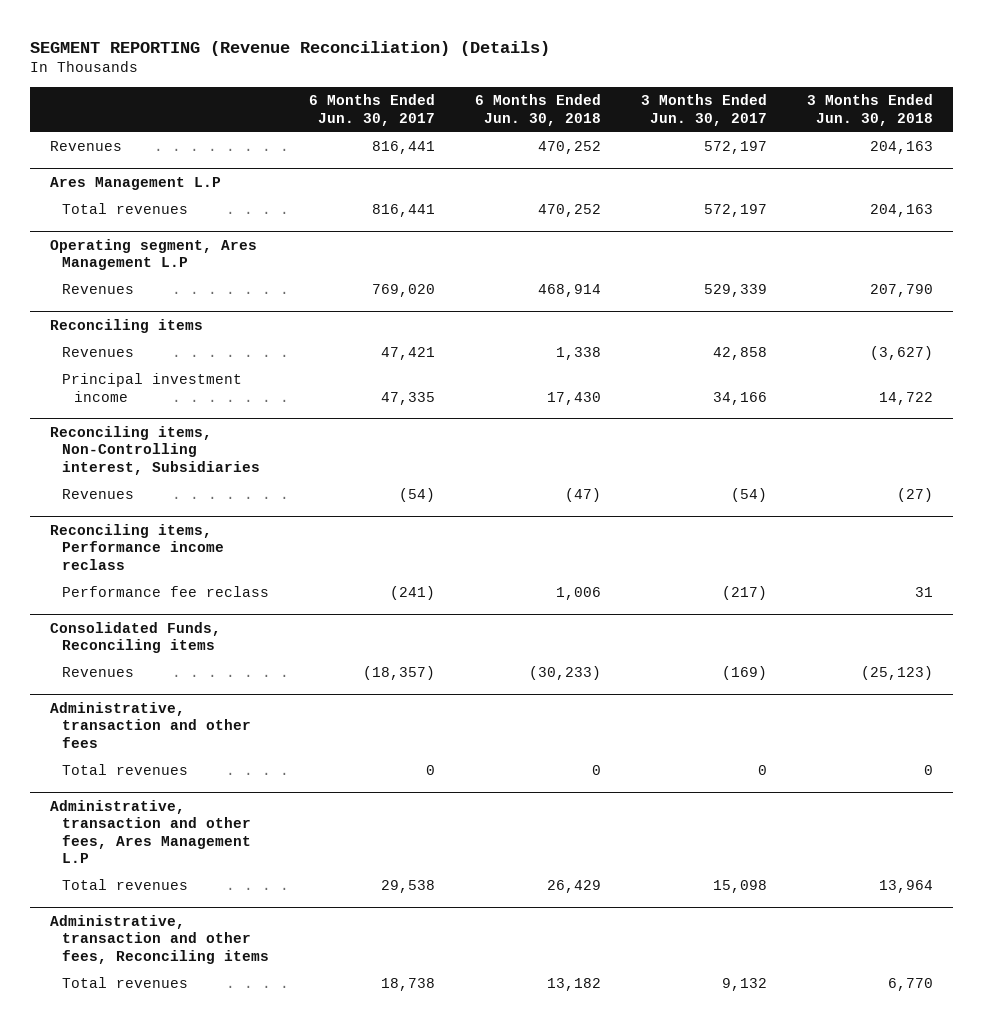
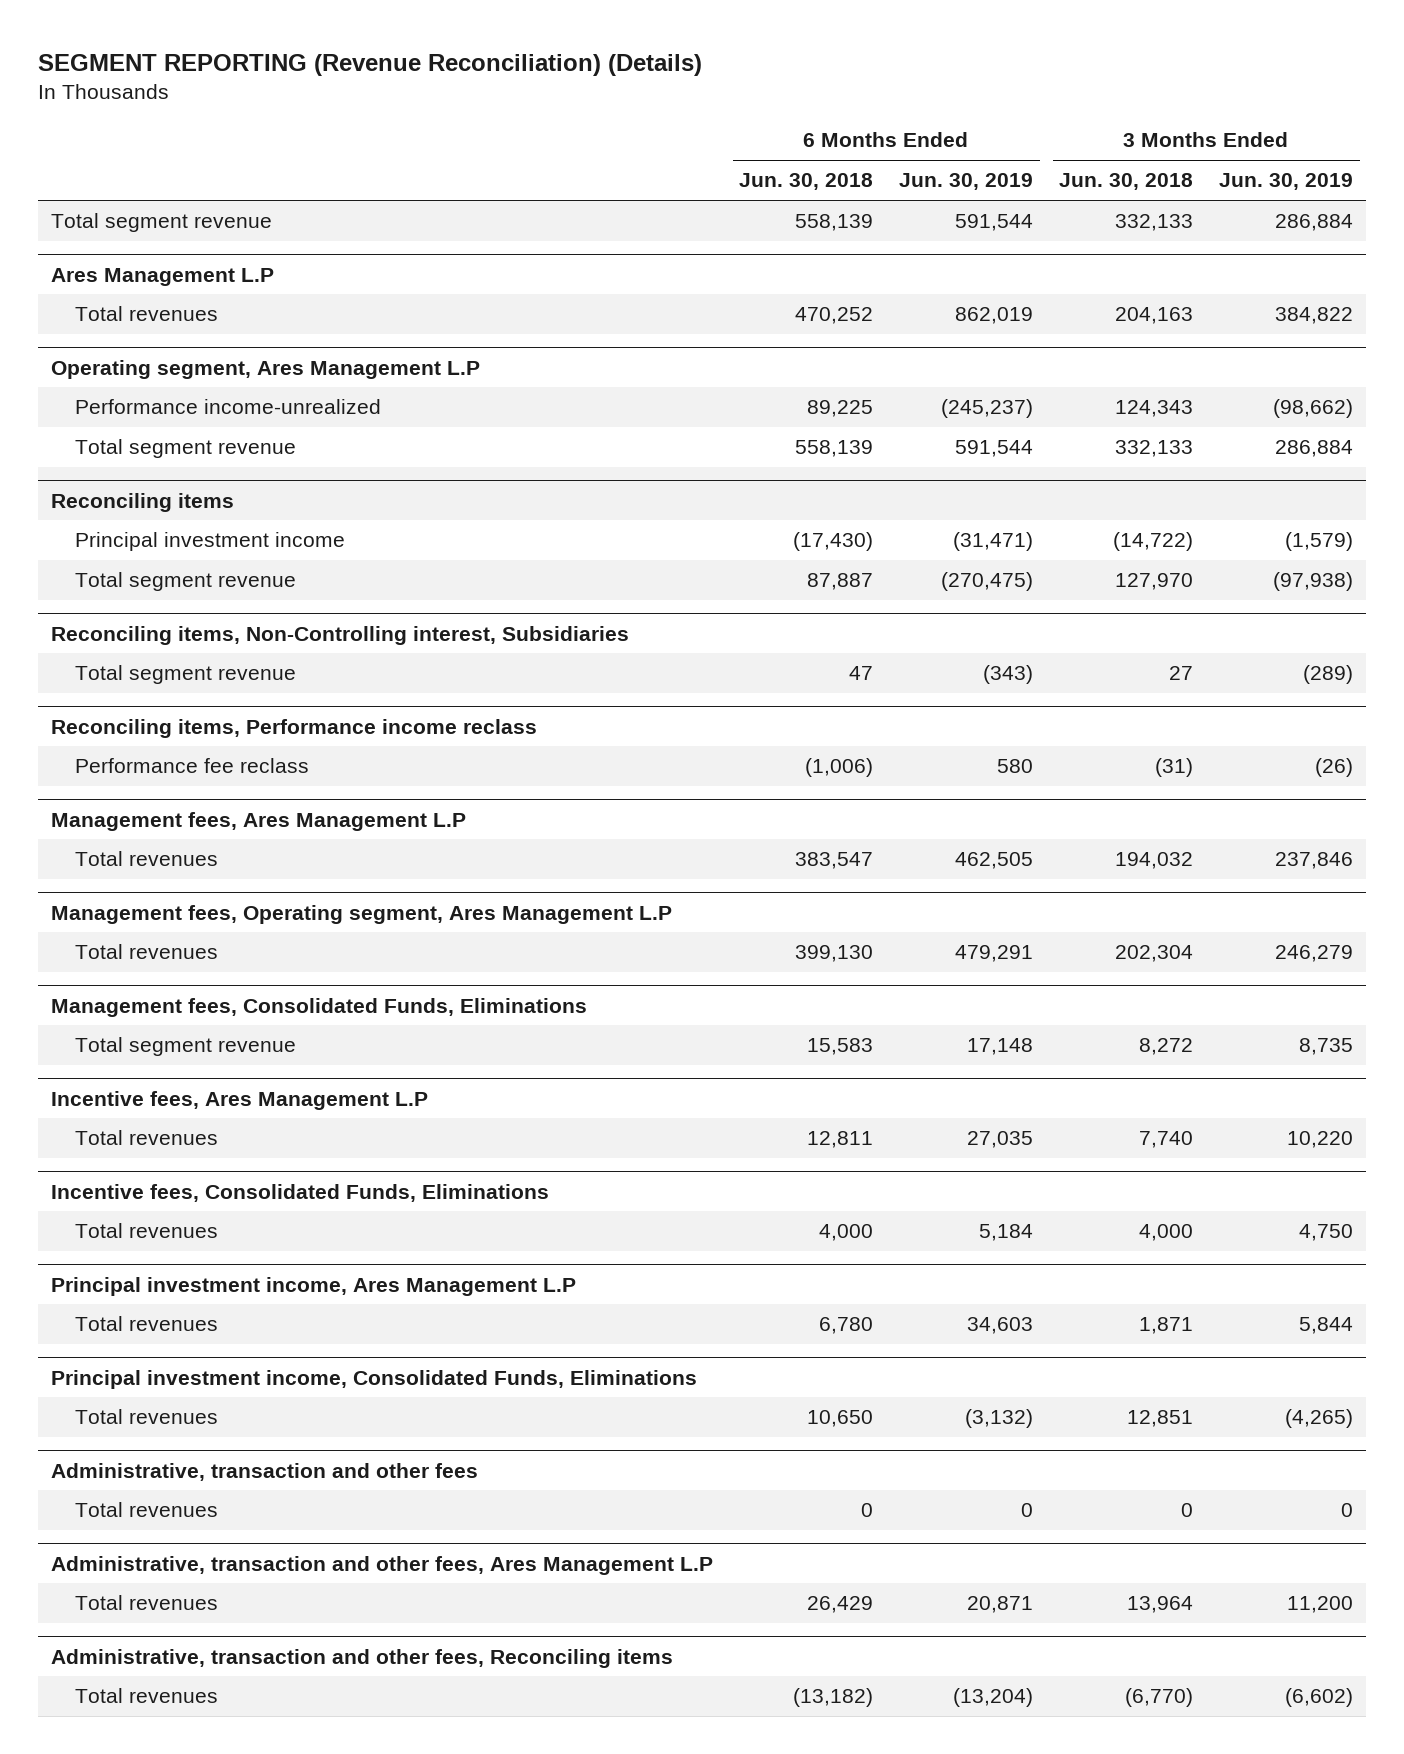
- | 6 Months Ended Jun. 30, 2017 | 6 Months Ended Jun. 30, 2018 | 3 Months Ended Jun. 30, 2017 | 3 Months Ended Jun. 30, 2018
+ | 6 Months Ended Jun. 30, 2018 | 6 Months Ended Jun. 30, 2019 | 3 Months Ended Jun. 30, 2018 | 3 Months Ended Jun. 30, 2019
- Revenues | 816,441 | 470,252 | 572,197 | 204,163
+ Total segment revenue | 558,139 | 591,544 | 332,133 | 286,884
@ Operating segment, Ares Management L.P
- Revenues | 769,020 | 468,914 | 529,339 | 207,790
+ Performance income-unrealized | 89,225 | (245,237) | 124,343 | (98,662)
+ Total segment revenue | 558,139 | 591,544 | 332,133 | 286,884
@ Reconciling items
- Revenues | 47,421 | 1,338 | 42,858 | (3,627)
- Principal investment income | 47,335 | 17,430 | 34,166 | 14,722
+ Principal investment income | (17,430) | (31,471) | (14,722) | (1,579)
+ Total segment revenue | 87,887 | (270,475) | 127,970 | (97,938)
@ Reconciling items, Non-Controlling interest, Subsidiaries
- Revenues | (54) | (47) | (54) | (27)
+ Total segment revenue | 47 | (343) | 27 | (289)
@ Reconciling items, Performance income reclass
- Performance fee reclass | (241) | 1,006 | (217) | 31
- Consolidated Funds, Reconciling items
- Revenues | (18,357) | (30,233) | (169) | (25,123)
@ Reconciling items, Performance income reclass
+ Performance fee reclass | (1,006) | 580 | (31) | (26)
+ Management fees, Ares Management L.P
+ Total revenues | 383,547 | 462,505 | 194,032 | 237,846
+ Management fees, Operating segment, Ares Management L.P
+ Total revenues | 399,130 | 479,291 | 202,304 | 246,279
+ Management fees, Consolidated Funds, Eliminations
+ Total segment revenue | 15,583 | 17,148 | 8,272 | 8,735
+ Incentive fees, Ares Management L.P
+ Total revenues | 12,811 | 27,035 | 7,740 | 10,220
+ Incentive fees, Consolidated Funds, Eliminations
+ Total revenues | 4,000 | 5,184 | 4,000 | 4,750
+ Principal investment income, Ares Management L.P
+ Total revenues | 6,780 | 34,603 | 1,871 | 5,844
+ Principal investment income, Consolidated Funds, Eliminations
+ Total revenues | 10,650 | (3,132) | 12,851 | (4,265)
@ Administrative, transaction and other fees, Reconciling items
- Total revenues | 18,738 | 13,182 | 9,132 | 6,770
+ Total revenues | (13,182) | (13,204) | (6,770) | (6,602)

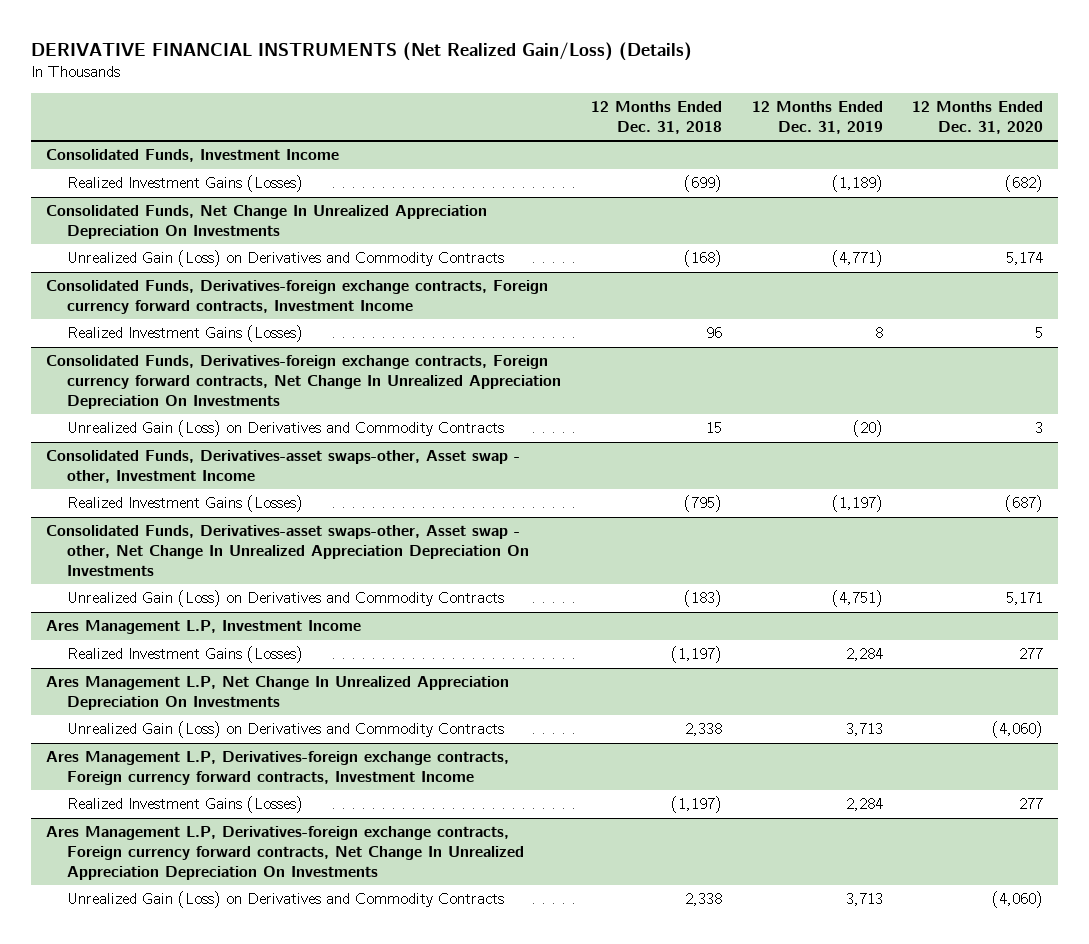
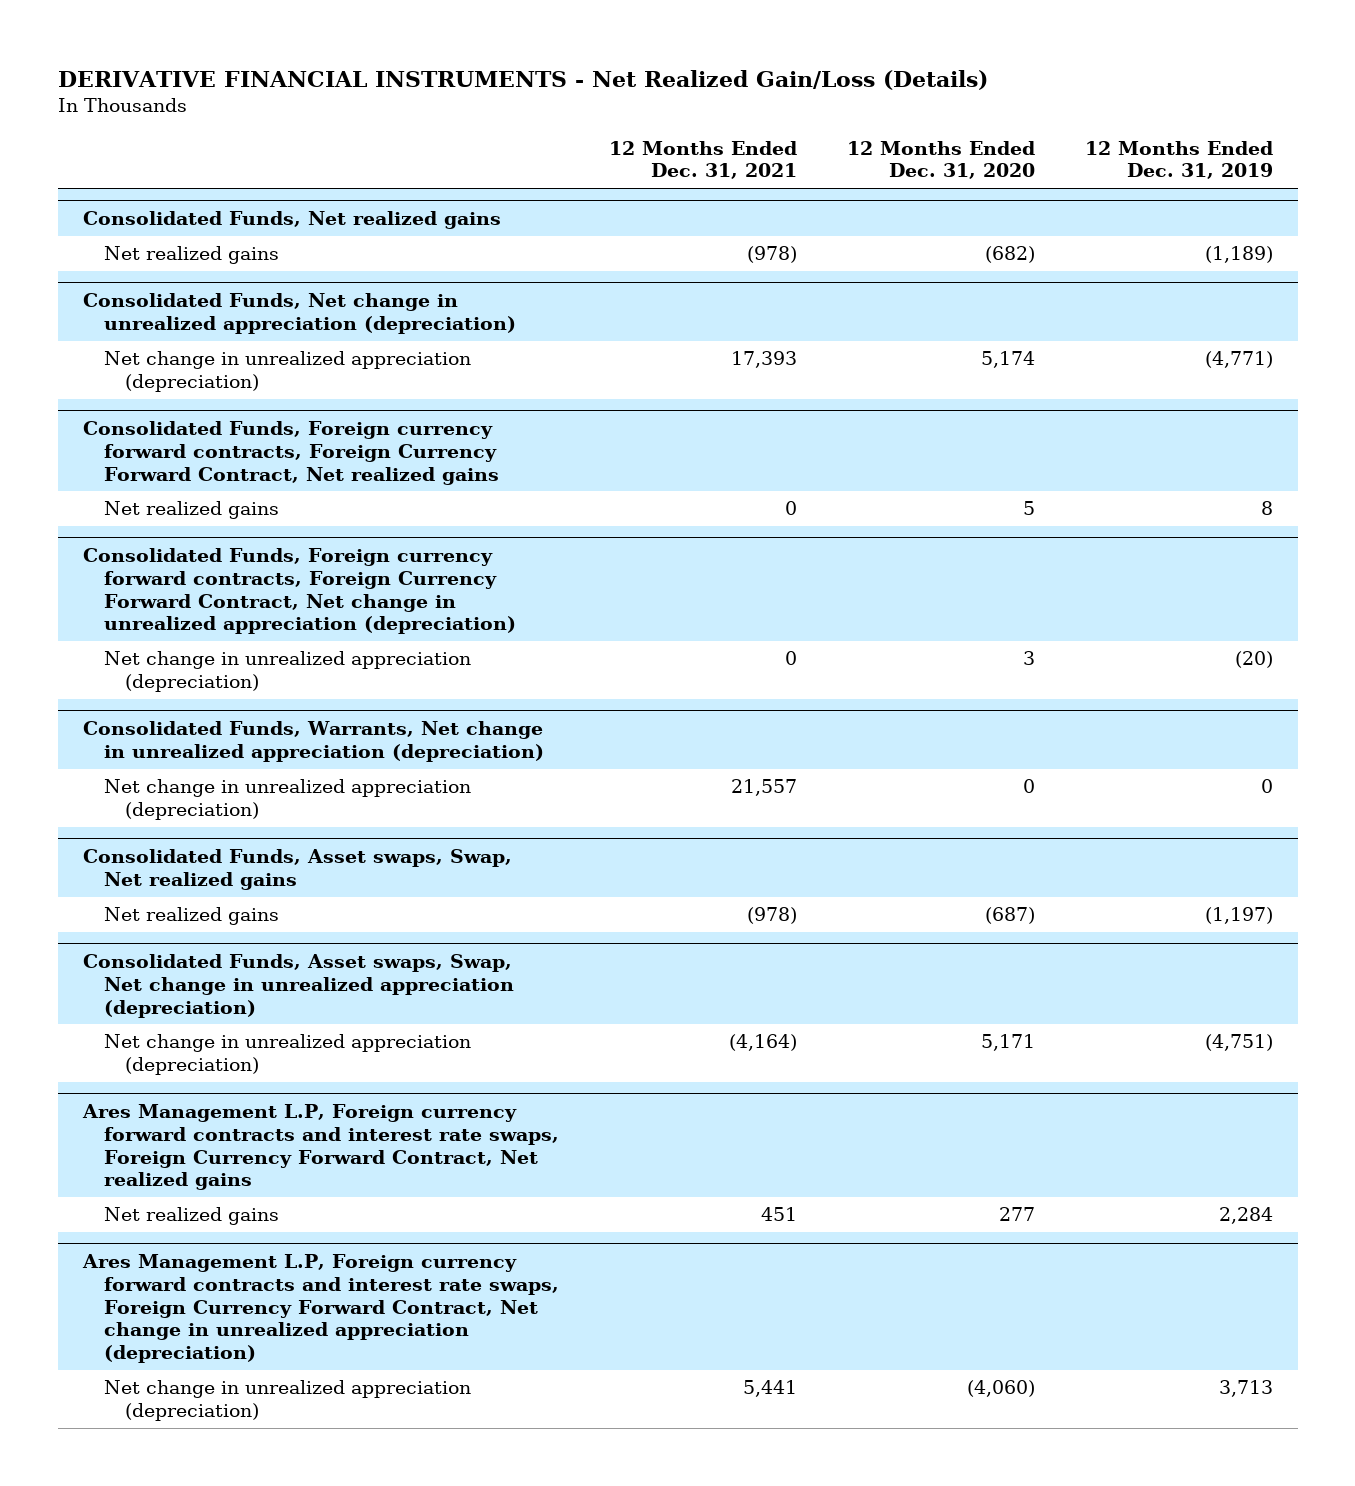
- DERIVATIVE FINANCIAL INSTRUMENTS (Net Realized Gain/Loss) (Details)
+ DERIVATIVE FINANCIAL INSTRUMENTS - Net Realized Gain/Loss (Details)
- | 12 Months Ended Dec. 31, 2018 | 12 Months Ended Dec. 31, 2019 | 12 Months Ended Dec. 31, 2020
+ | 12 Months Ended Dec. 31, 2021 | 12 Months Ended Dec. 31, 2020 | 12 Months Ended Dec. 31, 2019
- Consolidated Funds, Investment Income
- Realized Investment Gains (Losses) | (699) | (1,189) | (682)
- Consolidated Funds, Net Change In Unrealized Appreciation Depreciation On Investments
- Unrealized Gain (Loss) on Derivatives and Commodity Contracts | (168) | (4,771) | 5,174
- Consolidated Funds, Derivatives-foreign exchange contracts, Foreign currency forward contracts, Investment Income
- Realized Investment Gains (Losses) | 96 | 8 | 5
- Consolidated Funds, Derivatives-foreign exchange contracts, Foreign currency forward contracts, Net Change In Unrealized Appreciation Depreciation On Investments
- Unrealized Gain (Loss) on Derivatives and Commodity Contracts | 15 | (20) | 3
- Consolidated Funds, Derivatives-asset swaps-other, Asset swap - other, Investment Income
- Realized Investment Gains (Losses) | (795) | (1,197) | (687)
- Consolidated Funds, Derivatives-asset swaps-other, Asset swap - other, Net Change In Unrealized Appreciation Depreciation On Investments
- Unrealized Gain (Loss) on Derivatives and Commodity Contracts | (183) | (4,751) | 5,171
- Ares Management L.P, Investment Income
- Realized Investment Gains (Losses) | (1,197) | 2,284 | 277
- Ares Management L.P, Net Change In Unrealized Appreciation Depreciation On Investments
- Unrealized Gain (Loss) on Derivatives and Commodity Contracts | 2,338 | 3,713 | (4,060)
- Ares Management L.P, Derivatives-foreign exchange contracts, Foreign currency forward contracts, Investment Income
- Realized Investment Gains (Losses) | (1,197) | 2,284 | 277
- Ares Management L.P, Derivatives-foreign exchange contracts, Foreign currency forward contracts, Net Change In Unrealized Appreciation Depreciation On Investments
- Unrealized Gain (Loss) on Derivatives and Commodity Contracts | 2,338 | 3,713 | (4,060)
+ Consolidated Funds, Net realized gains
+ Net realized gains | (978) | (682) | (1,189)
+ Consolidated Funds, Net change in unrealized appreciation (depreciation)
+ Net change in unrealized appreciation (depreciation) | 17,393 | 5,174 | (4,771)
+ Consolidated Funds, Foreign currency forward contracts, Foreign Currency Forward Contract, Net realized gains
+ Net realized gains | 0 | 5 | 8
+ Consolidated Funds, Foreign currency forward contracts, Foreign Currency Forward Contract, Net change in unrealized appreciation (depreciation)
+ Net change in unrealized appreciation (depreciation) | 0 | 3 | (20)
+ Consolidated Funds, Warrants, Net change in unrealized appreciation (depreciation)
+ Net change in unrealized appreciation (depreciation) | 21,557 | 0 | 0
+ Consolidated Funds, Asset swaps, Swap, Net realized gains
+ Net realized gains | (978) | (687) | (1,197)
+ Consolidated Funds, Asset swaps, Swap, Net change in unrealized appreciation (depreciation)
+ Net change in unrealized appreciation (depreciation) | (4,164) | 5,171 | (4,751)
+ Ares Management L.P, Foreign currency forward contracts and interest rate swaps, Foreign Currency Forward Contract, Net realized gains
+ Net realized gains | 451 | 277 | 2,284
+ Ares Management L.P, Foreign currency forward contracts and interest rate swaps, Foreign Currency Forward Contract, Net change in unrealized appreciation (depreciation)
+ Net change in unrealized appreciation (depreciation) | 5,441 | (4,060) | 3,713

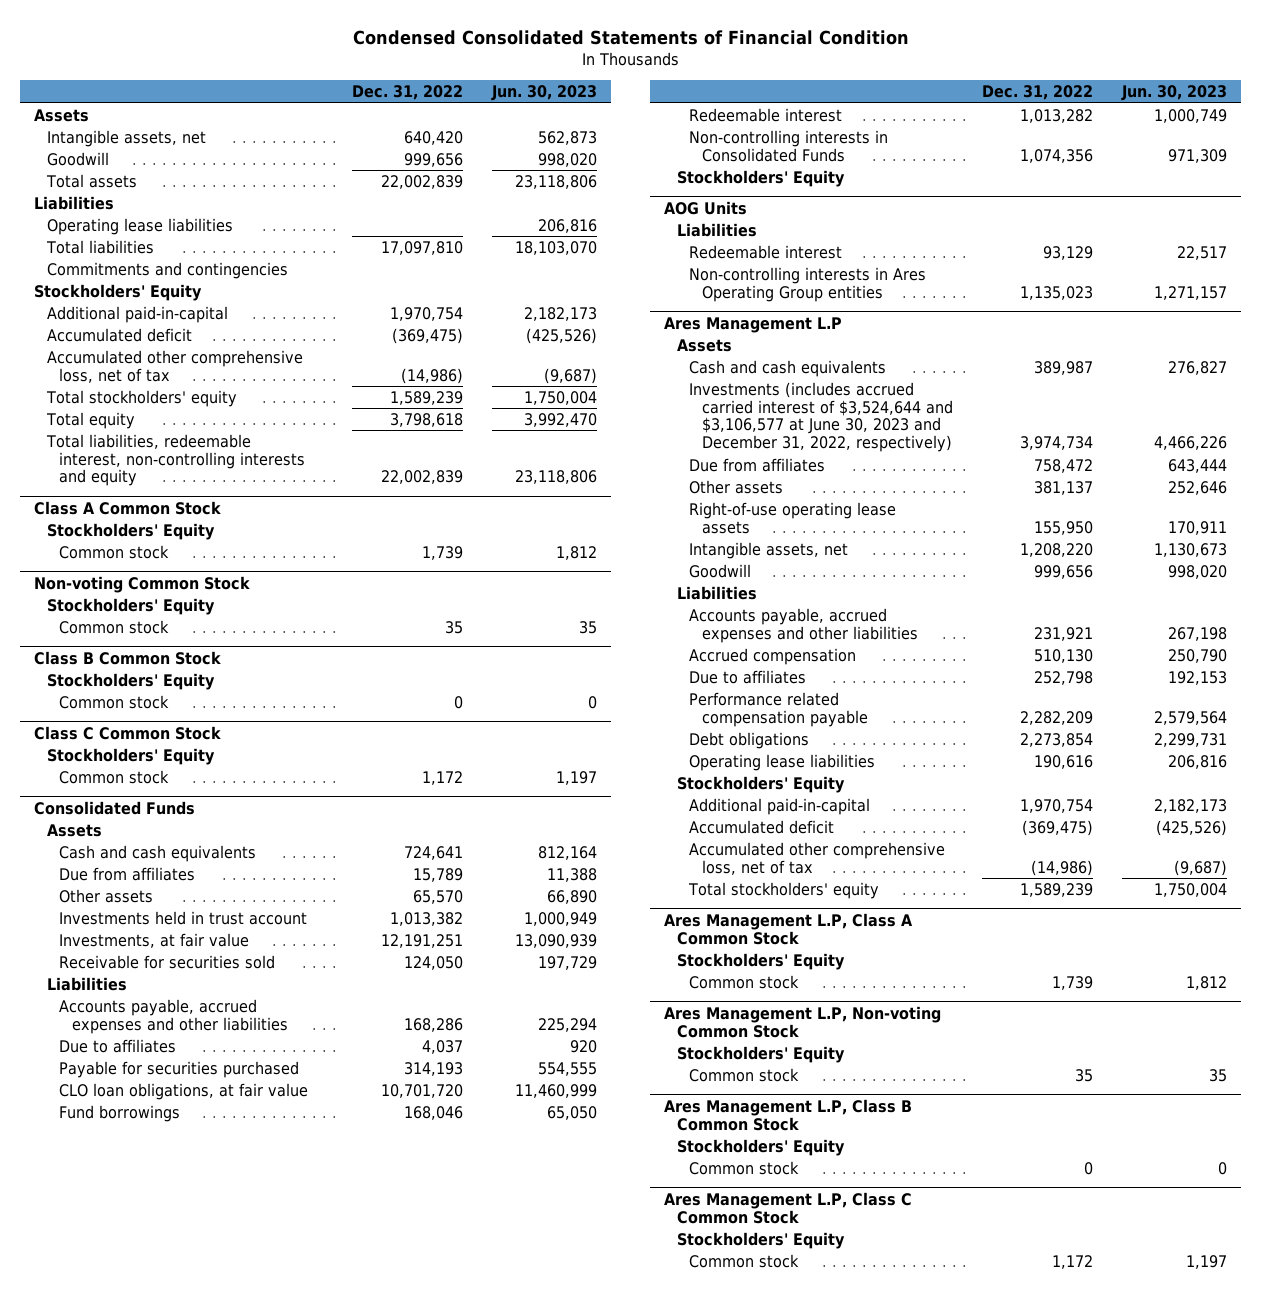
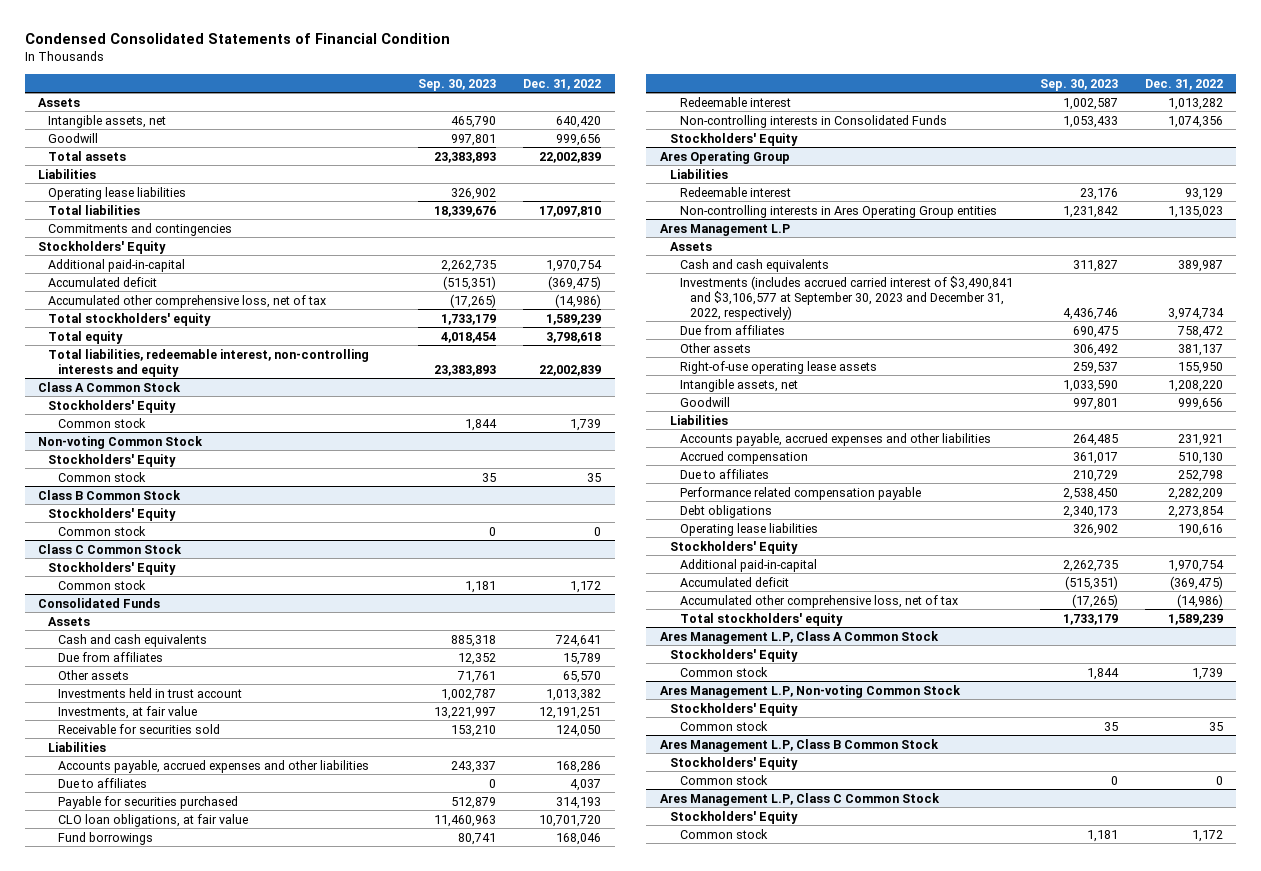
- | Dec. 31, 2022 | Jun. 30, 2023
+ | Sep. 30, 2023 | Dec. 31, 2022
- AOG Units
+ Ares Operating Group
@ Ares Management L.P
- Investments (includes accrued carried interest of $3,524,644 and $3,106,577 at June 30, 2023 and December 31, 2022, respectively) | 3,974,734 | 4,466,226
+ Investments (includes accrued carried interest of $3,490,841 and $3,106,577 at September 30, 2023 and December 31, 2022, respectively) | 4,436,746 | 3,974,734

